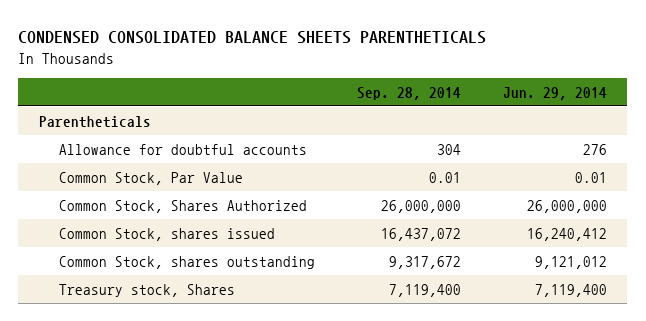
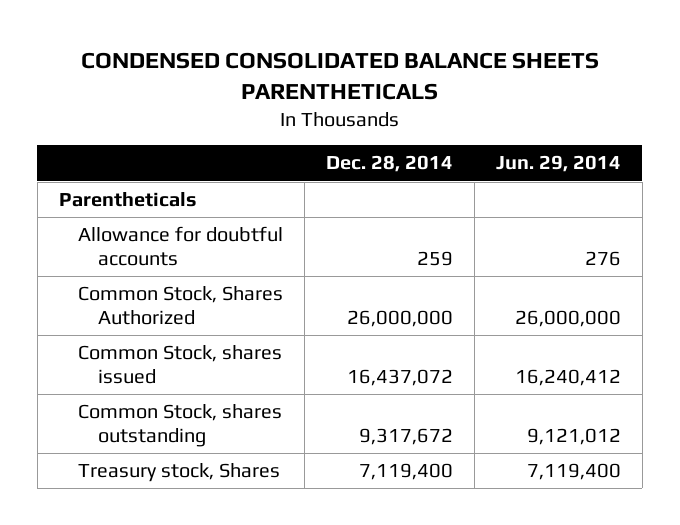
- | Sep. 28, 2014 | Jun. 29, 2014
+ | Dec. 28, 2014 | Jun. 29, 2014
- Common Stock, Par Value | 0.01 | 0.01

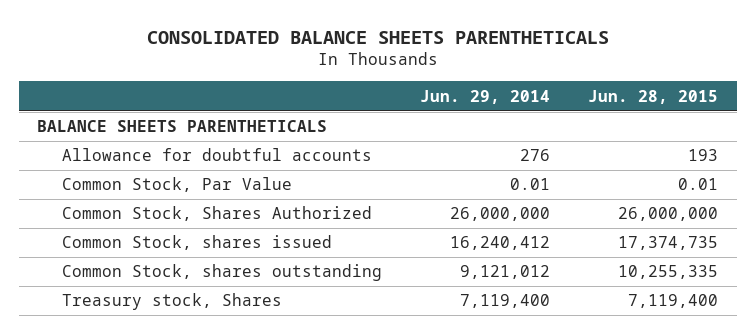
- CONDENSED CONSOLIDATED BALANCE SHEETS PARENTHETICALS
+ CONSOLIDATED BALANCE SHEETS PARENTHETICALS
- | Dec. 28, 2014 | Jun. 29, 2014
+ | Jun. 29, 2014 | Jun. 28, 2015
- Parentheticals
+ BALANCE SHEETS PARENTHETICALS
+ Common Stock, Par Value | 0.01 | 0.01

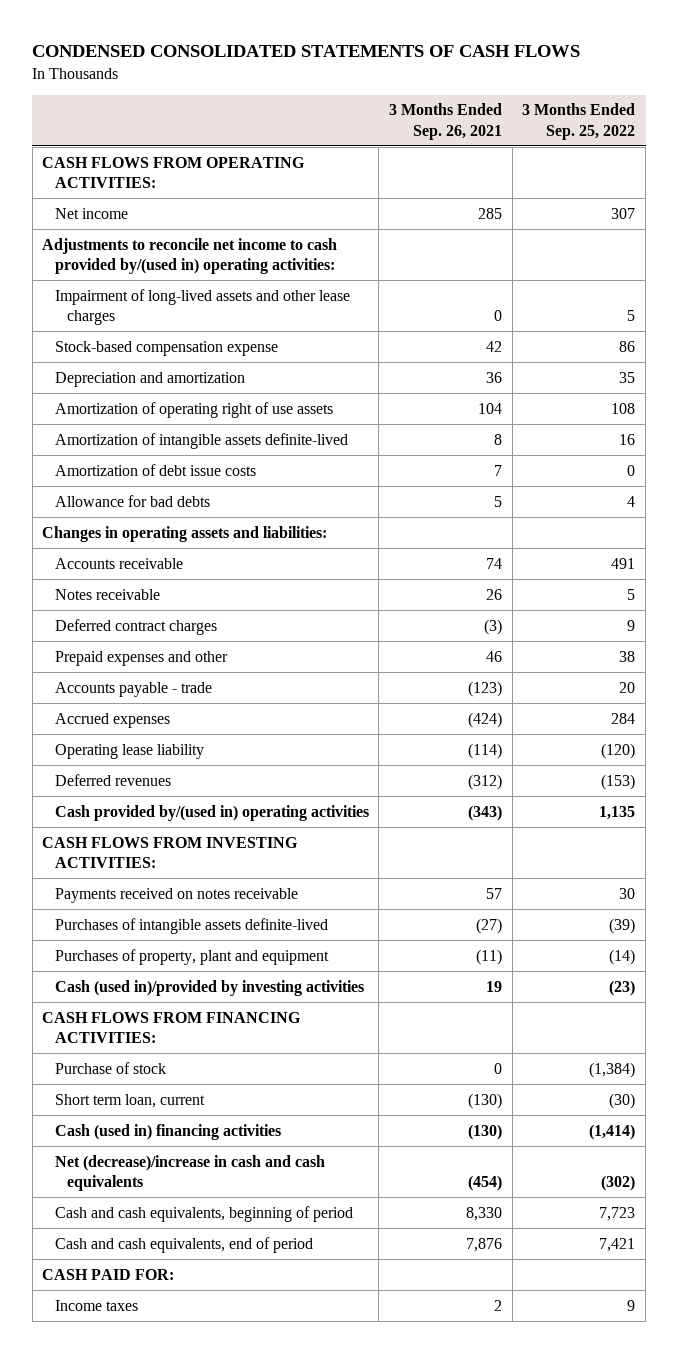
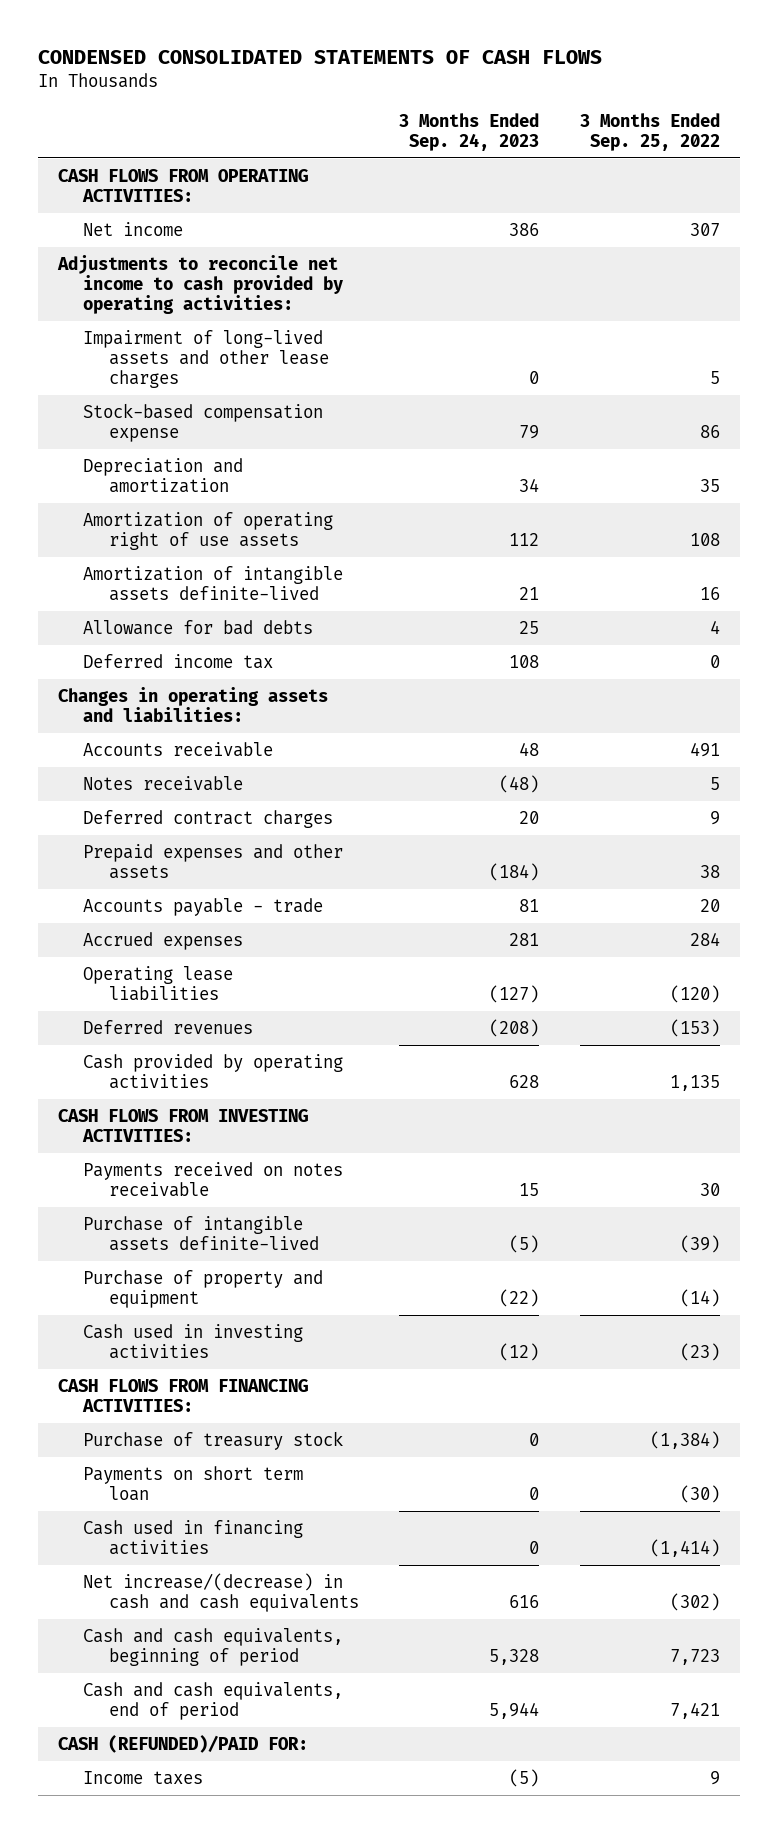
- | 3 Months Ended Sep. 26, 2021 | 3 Months Ended Sep. 25, 2022
+ | 3 Months Ended Sep. 24, 2023 | 3 Months Ended Sep. 25, 2022
- Adjustments to reconcile net income to cash provided by/(used in) operating activities:
+ Adjustments to reconcile net income to cash provided by operating activities:
- Amortization of debt issue costs | 7 | 0
+ Deferred income tax | 108 | 0
- Prepaid expenses and other | 46 | 38
+ Prepaid expenses and other assets | (184) | 38
- Operating lease liability | (114) | (120)
+ Operating lease liabilities | (127) | (120)
- Cash provided by/(used in) operating activities | (343) | 1,135
+ Cash provided by operating activities | 628 | 1,135
- Purchases of intangible assets definite-lived | (27) | (39)
- Purchases of property, plant and equipment | (11) | (14)
- Cash (used in)/provided by investing activities | 19 | (23)
+ Purchase of intangible assets definite-lived | (5) | (39)
+ Purchase of property and equipment | (22) | (14)
+ Cash used in investing activities | (12) | (23)
- Purchase of stock | 0 | (1,384)
- Short term loan, current | (130) | (30)
- Cash (used in) financing activities | (130) | (1,414)
- Net (decrease)/increase in cash and cash equivalents | (454) | (302)
+ Purchase of treasury stock | 0 | (1,384)
+ Payments on short term loan | 0 | (30)
+ Cash used in financing activities | 0 | (1,414)
+ Net increase/(decrease) in cash and cash equivalents | 616 | (302)
- CASH PAID FOR:
+ CASH (REFUNDED)/PAID FOR:

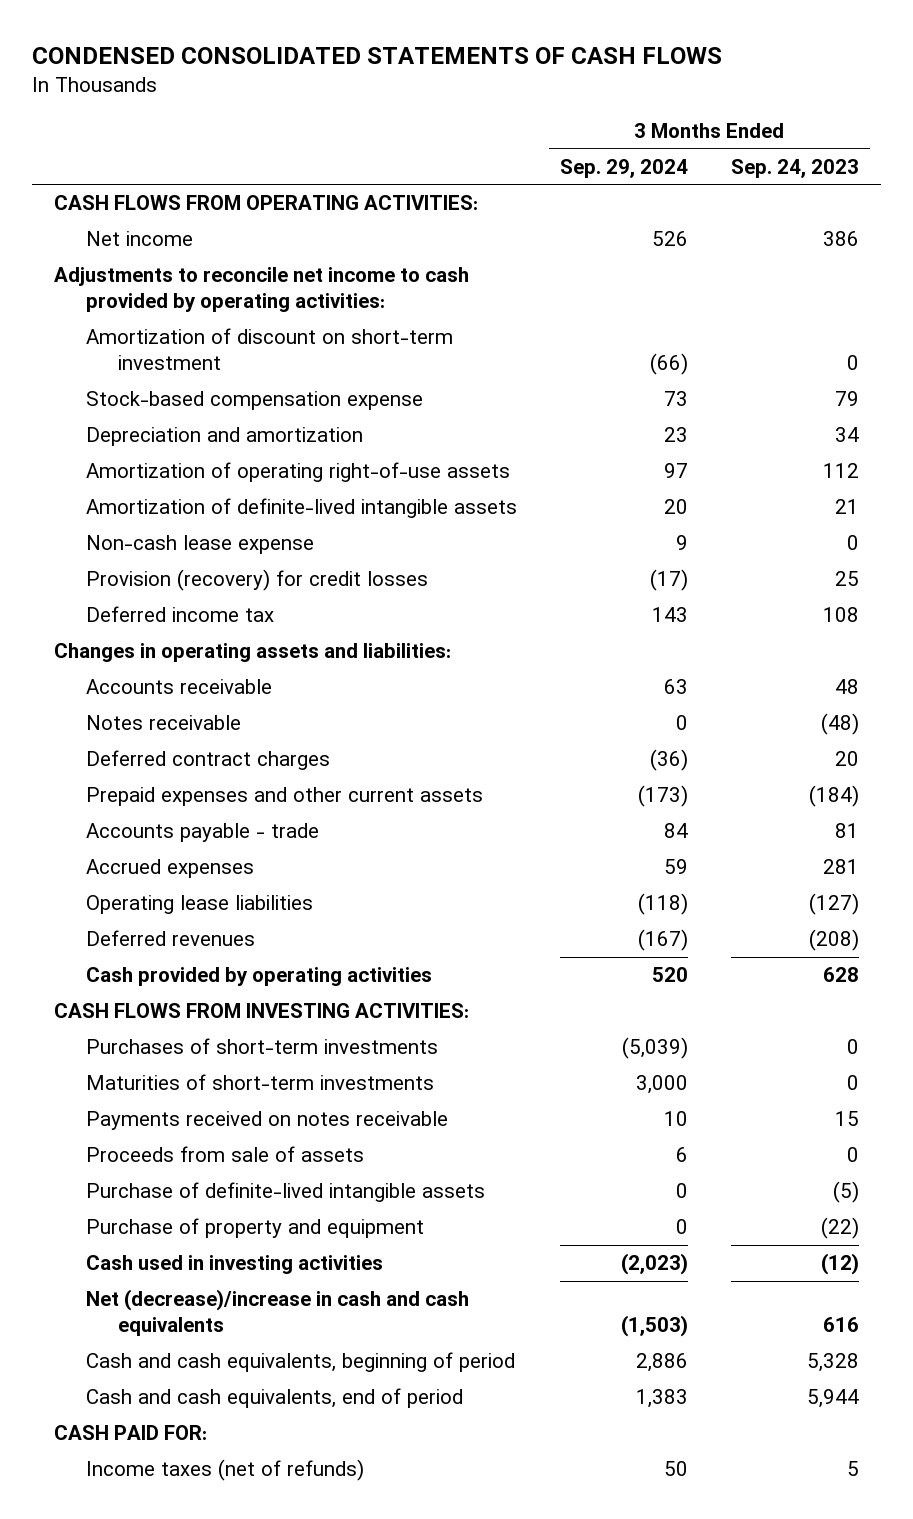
- | 3 Months Ended Sep. 24, 2023 | 3 Months Ended Sep. 25, 2022
+ | 3 Months Ended Sep. 29, 2024 | 3 Months Ended Sep. 24, 2023
- Impairment of long-lived assets and other lease charges | 0 | 5
+ Amortization of discount on short-term investment | (66) | 0
- Amortization of operating right of use assets | 112 | 108
- Amortization of intangible assets definite-lived | 21 | 16
- Allowance for bad debts | 25 | 4
+ Amortization of operating right-of-use assets | 97 | 112
+ Amortization of definite-lived intangible assets | 20 | 21
+ Non-cash lease expense | 9 | 0
+ Provision (recovery) for credit losses | (17) | 25
- Prepaid expenses and other assets | (184) | 38
+ Prepaid expenses and other current assets | (173) | (184)
+ Purchases of short-term investments | (5,039) | 0
+ Maturities of short-term investments | 3,000 | 0
- Purchase of intangible assets definite-lived | (5) | (39)
+ Proceeds from sale of assets | 6 | 0
+ Purchase of definite-lived intangible assets | 0 | (5)
- CASH FLOWS FROM FINANCING ACTIVITIES:
- Purchase of treasury stock | 0 | (1,384)
- Payments on short term loan | 0 | (30)
- Cash used in financing activities | 0 | (1,414)
- Net increase/(decrease) in cash and cash equivalents | 616 | (302)
+ Net (decrease)/increase in cash and cash equivalents | (1,503) | 616
- CASH (REFUNDED)/PAID FOR:
- Income taxes | (5) | 9
+ CASH PAID FOR:
+ Income taxes (net of refunds) | 50 | 5

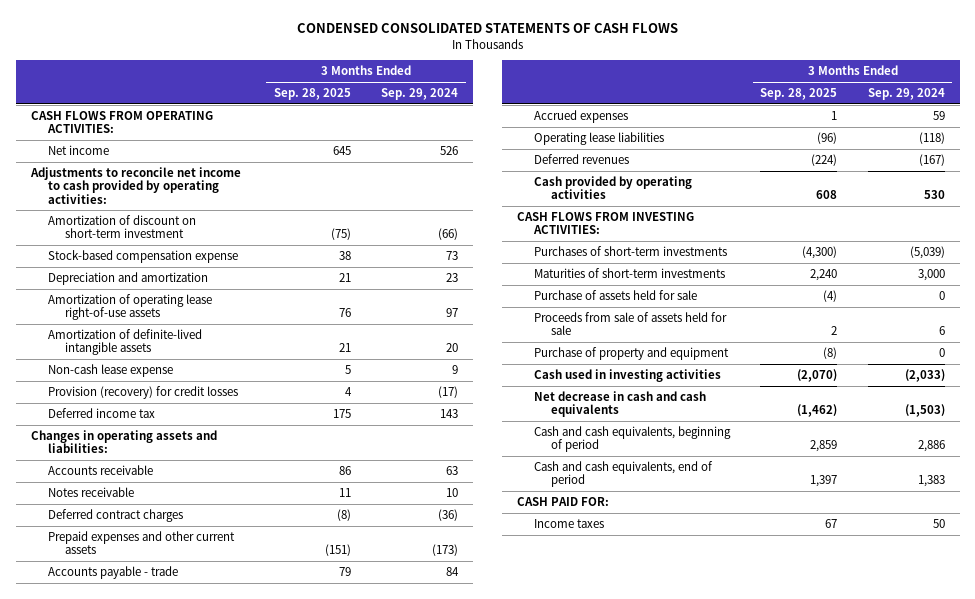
- | 3 Months Ended Sep. 29, 2024 | 3 Months Ended Sep. 24, 2023
+ | 3 Months Ended Sep. 28, 2025 | 3 Months Ended Sep. 29, 2024
- Amortization of operating right-of-use assets | 97 | 112
+ Amortization of operating lease right-of-use assets | 76 | 97
- Notes receivable | 0 | (48)
+ Notes receivable | 11 | 10
- Cash provided by operating activities | 520 | 628
+ Cash provided by operating activities | 608 | 530
- Payments received on notes receivable | 10 | 15
- Proceeds from sale of assets | 6 | 0
- Purchase of definite-lived intangible assets | 0 | (5)
+ Purchase of assets held for sale | (4) | 0
+ Proceeds from sale of assets held for sale | 2 | 6
- Cash used in investing activities | (2,023) | (12)
- Net (decrease)/increase in cash and cash equivalents | (1,503) | 616
+ Cash used in investing activities | (2,070) | (2,033)
+ Net decrease in cash and cash equivalents | (1,462) | (1,503)
- Income taxes (net of refunds) | 50 | 5
+ Income taxes | 67 | 50

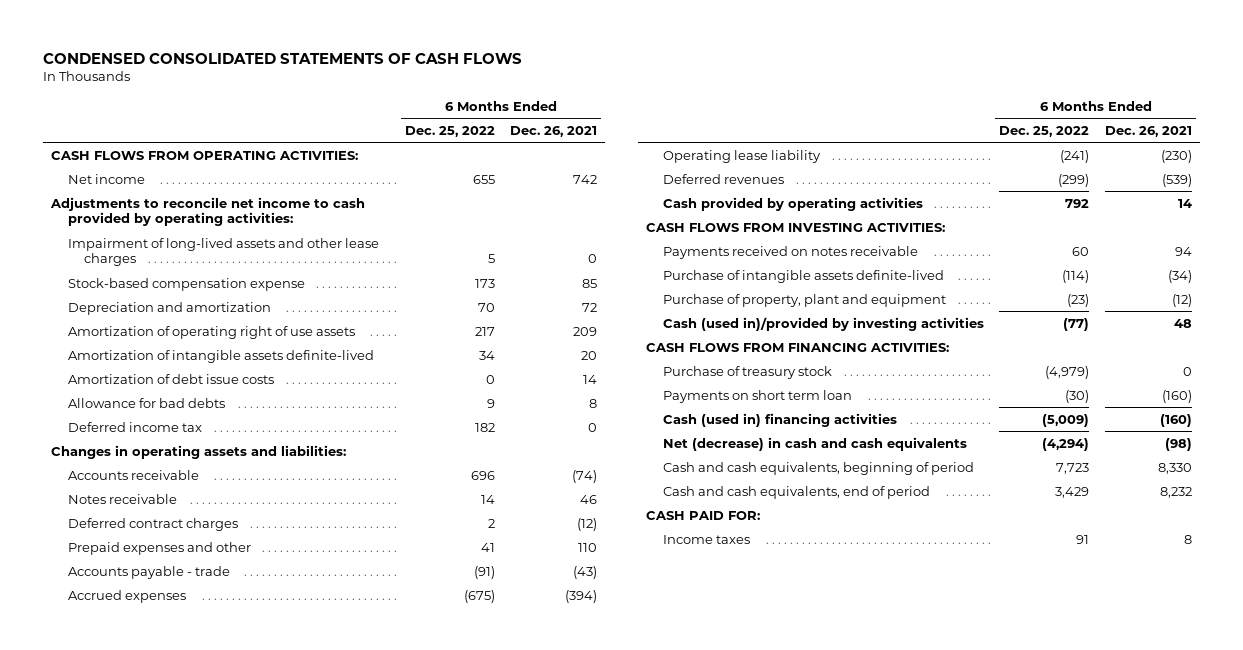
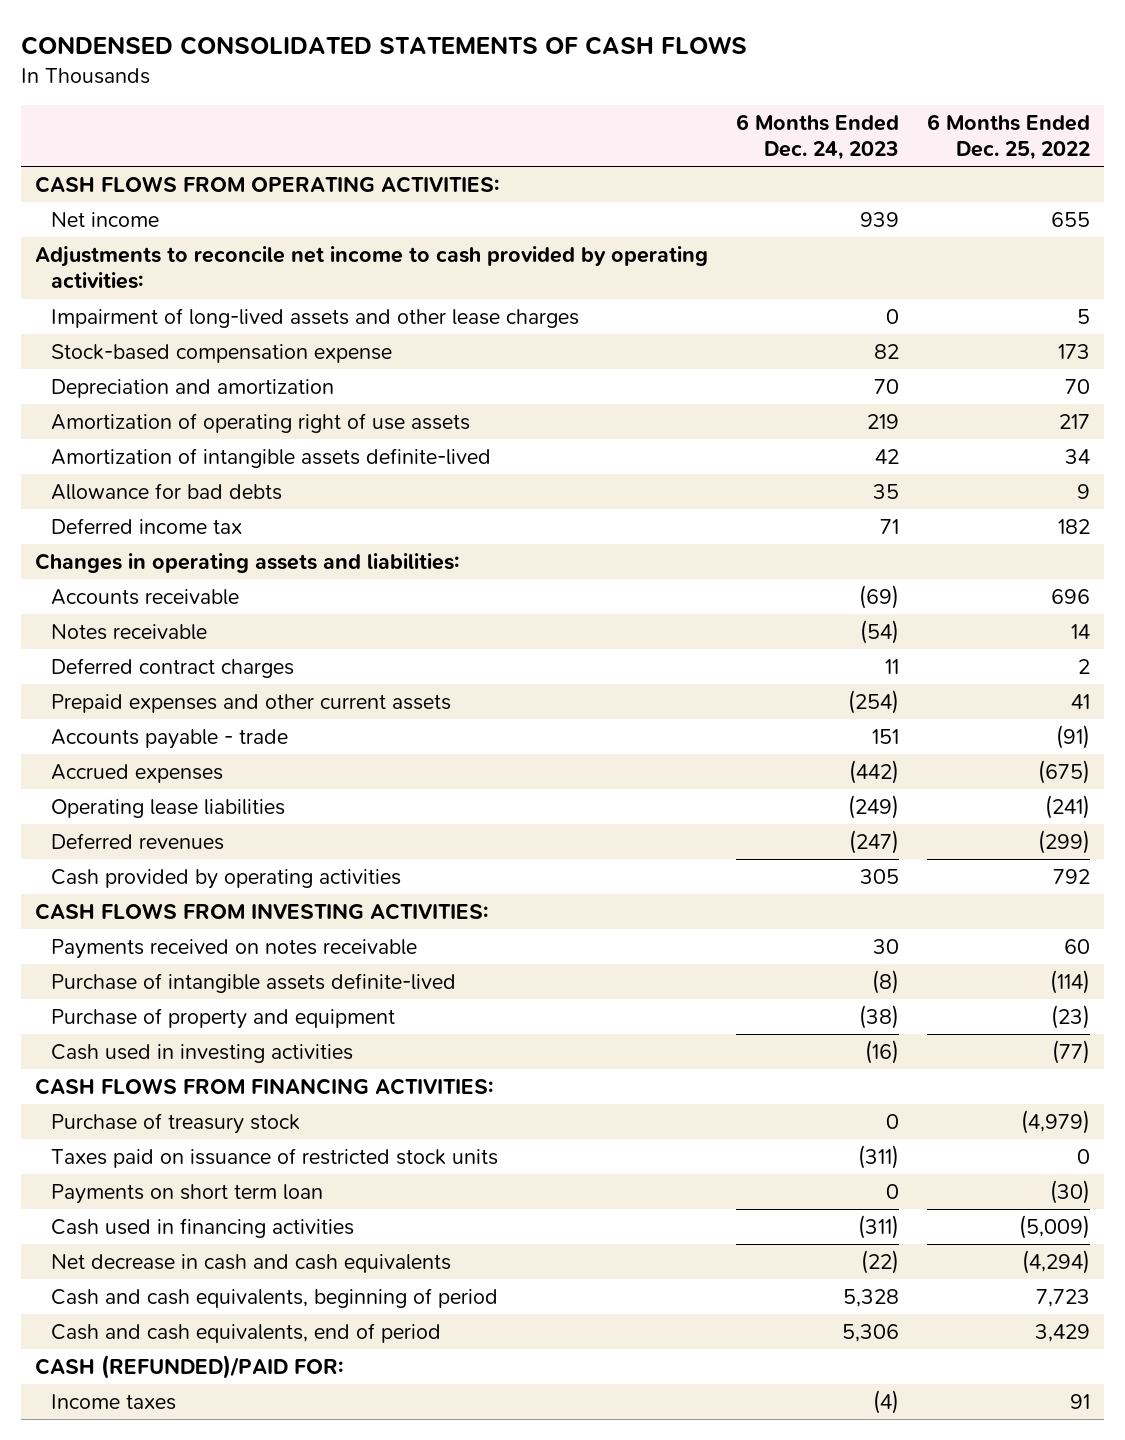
- | 6 Months Ended Dec. 25, 2022 | 6 Months Ended Dec. 26, 2021
+ | 6 Months Ended Dec. 24, 2023 | 6 Months Ended Dec. 25, 2022
- Amortization of debt issue costs | 0 | 14
- Prepaid expenses and other | 41 | 110
+ Prepaid expenses and other current assets | (254) | 41
- Operating lease liability | (241) | (230)
+ Operating lease liabilities | (249) | (241)
- Purchase of property, plant and equipment | (23) | (12)
- Cash (used in)/provided by investing activities | (77) | 48
+ Purchase of property and equipment | (38) | (23)
+ Cash used in investing activities | (16) | (77)
+ Taxes paid on issuance of restricted stock units | (311) | 0
- Cash (used in) financing activities | (5,009) | (160)
- Net (decrease) in cash and cash equivalents | (4,294) | (98)
+ Cash used in financing activities | (311) | (5,009)
+ Net decrease in cash and cash equivalents | (22) | (4,294)
- CASH PAID FOR:
+ CASH (REFUNDED)/PAID FOR:

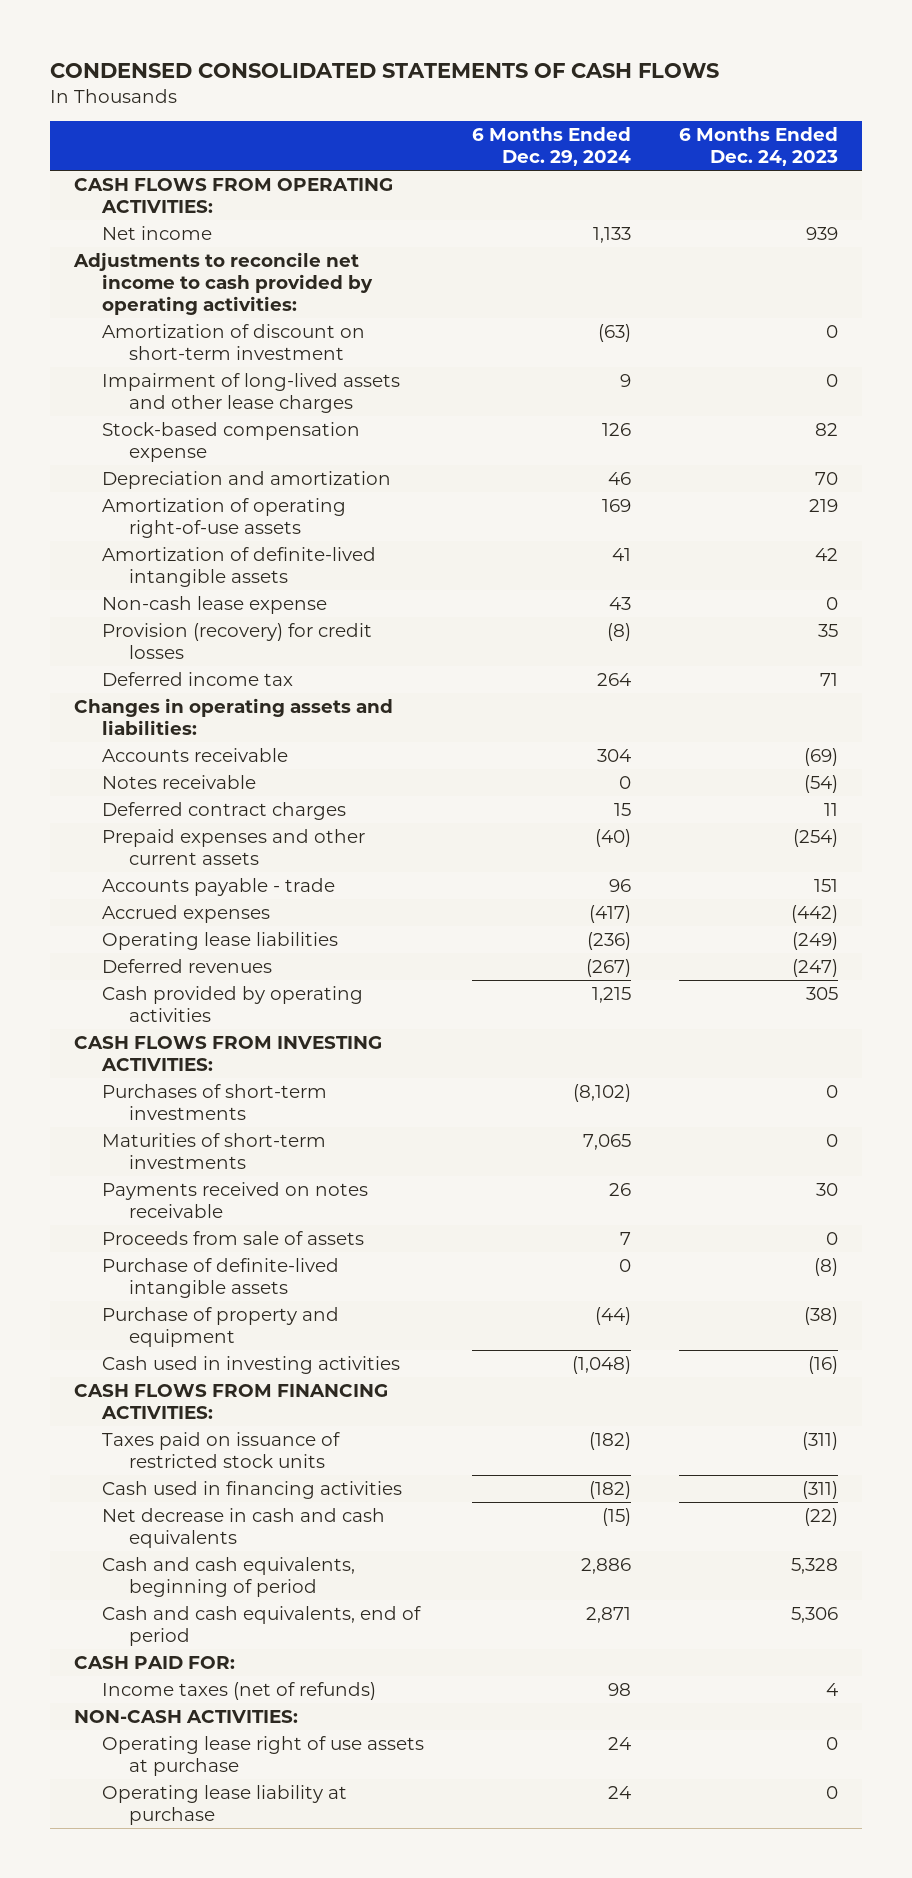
- | 6 Months Ended Dec. 24, 2023 | 6 Months Ended Dec. 25, 2022
+ | 6 Months Ended Dec. 29, 2024 | 6 Months Ended Dec. 24, 2023
+ Amortization of discount on short-term investment | (63) | 0
- Amortization of operating right of use assets | 219 | 217
- Amortization of intangible assets definite-lived | 42 | 34
- Allowance for bad debts | 35 | 9
+ Amortization of operating right-of-use assets | 169 | 219
+ Amortization of definite-lived intangible assets | 41 | 42
+ Non-cash lease expense | 43 | 0
+ Provision (recovery) for credit losses | (8) | 35
+ Purchases of short-term investments | (8,102) | 0
+ Maturities of short-term investments | 7,065 | 0
- Purchase of intangible assets definite-lived | (8) | (114)
+ Proceeds from sale of assets | 7 | 0
+ Purchase of definite-lived intangible assets | 0 | (8)
- Purchase of treasury stock | 0 | (4,979)
- Payments on short term loan | 0 | (30)
- CASH (REFUNDED)/PAID FOR:
- Income taxes | (4) | 91
+ CASH PAID FOR:
+ Income taxes (net of refunds) | 98 | 4
+ NON-CASH ACTIVITIES:
+ Operating lease right of use assets at purchase | 24 | 0
+ Operating lease liability at purchase | 24 | 0

